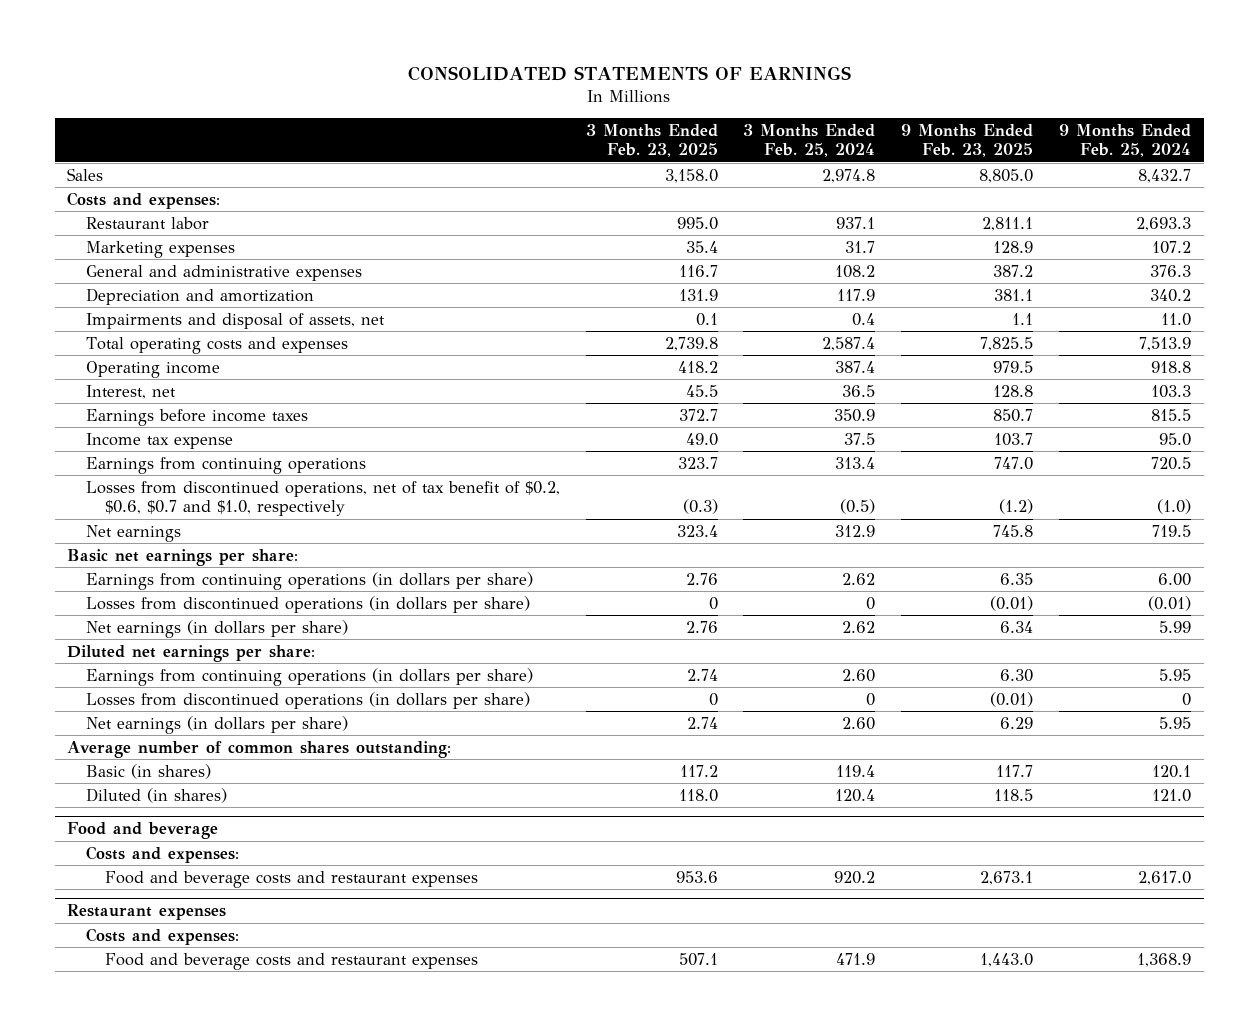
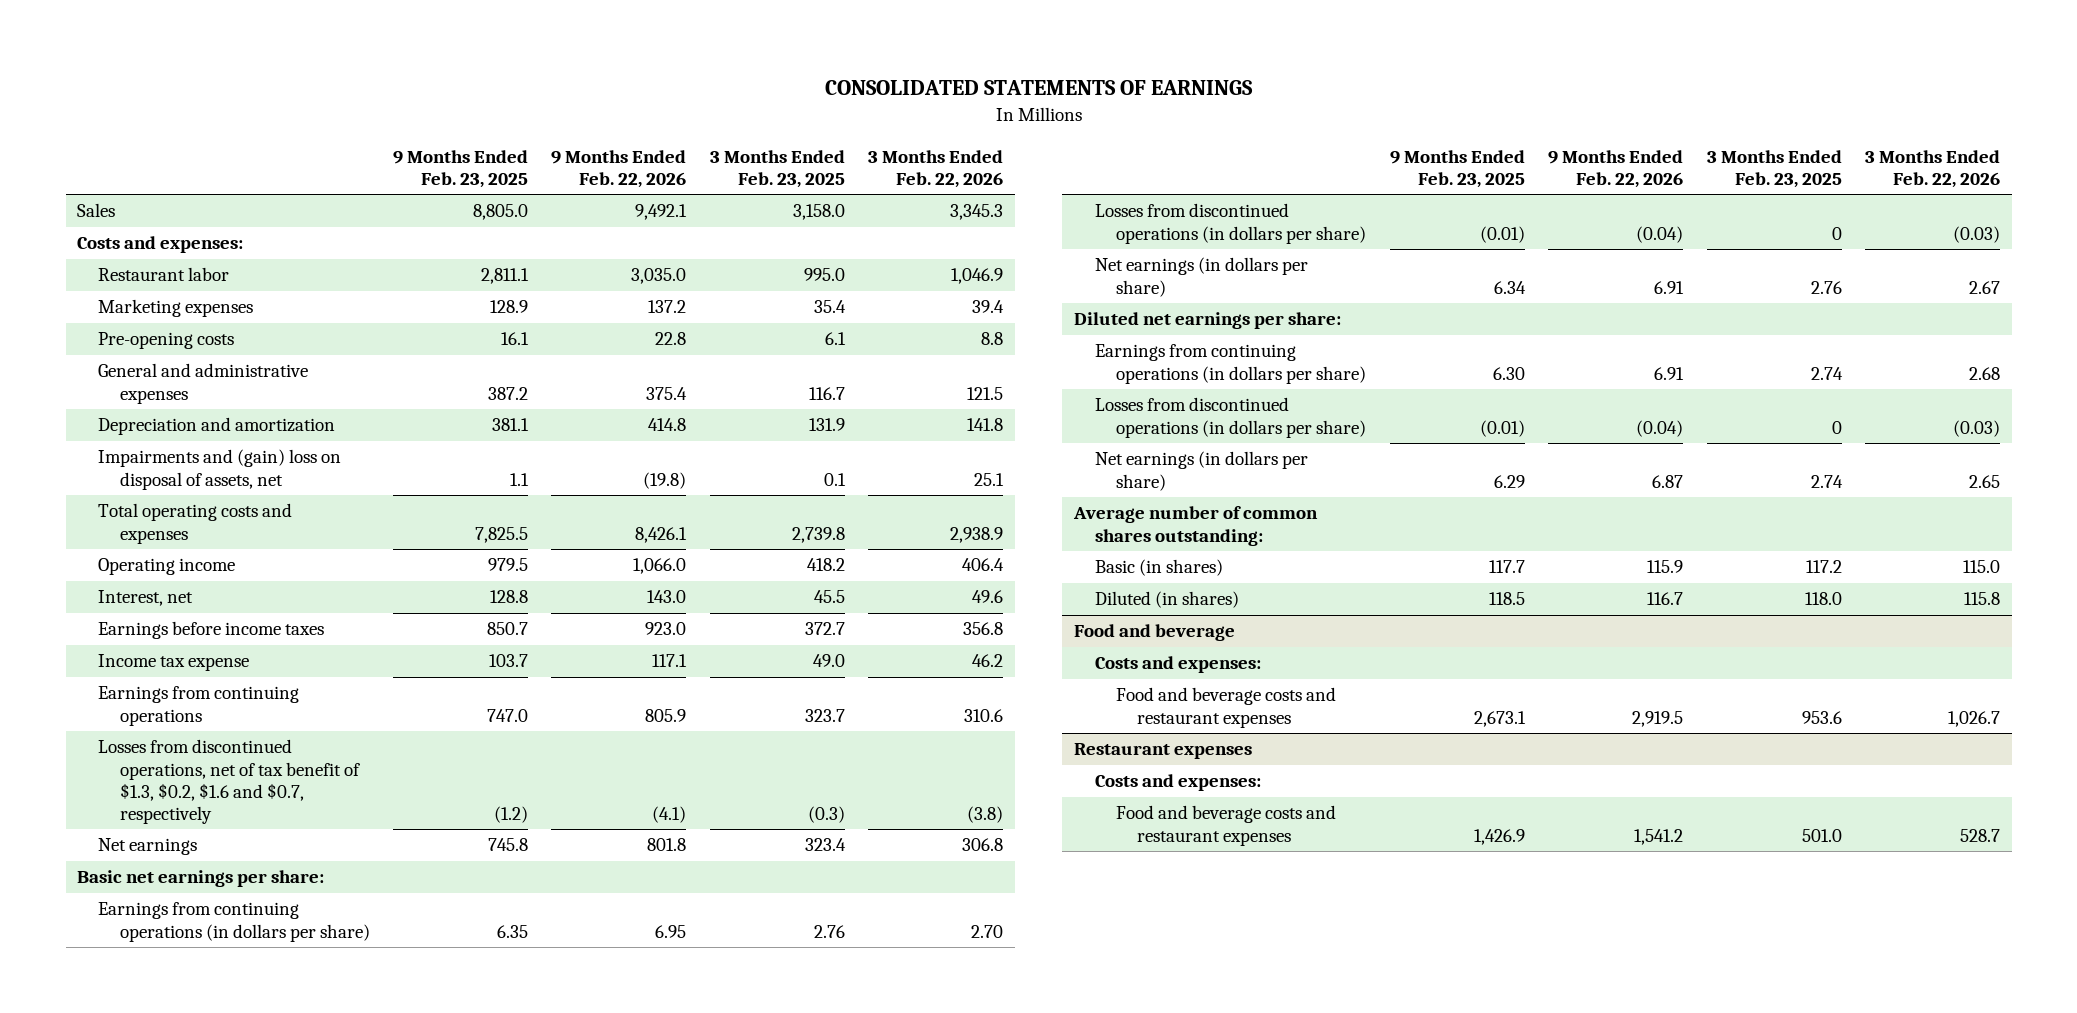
- | 3 Months Ended Feb. 23, 2025 | 3 Months Ended Feb. 25, 2024 | 9 Months Ended Feb. 23, 2025 | 9 Months Ended Feb. 25, 2024
+ | 9 Months Ended Feb. 23, 2025 | 9 Months Ended Feb. 22, 2026 | 3 Months Ended Feb. 23, 2025 | 3 Months Ended Feb. 22, 2026
+ Pre-opening costs | 16.1 | 22.8 | 6.1 | 8.8
- Impairments and disposal of assets, net | 0.1 | 0.4 | 1.1 | 11.0
+ Impairments and (gain) loss on disposal of assets, net | 1.1 | (19.8) | 0.1 | 25.1
- Losses from discontinued operations, net of tax benefit of $0.2, $0.6, $0.7 and $1.0, respectively | (0.3) | (0.5) | (1.2) | (1.0)
+ Losses from discontinued operations, net of tax benefit of $1.3, $0.2, $1.6 and $0.7, respectively | (1.2) | (4.1) | (0.3) | (3.8)
@ Restaurant expenses
- Food and beverage costs and restaurant expenses | 507.1 | 471.9 | 1,443.0 | 1,368.9
+ Food and beverage costs and restaurant expenses | 1,426.9 | 1,541.2 | 501.0 | 528.7

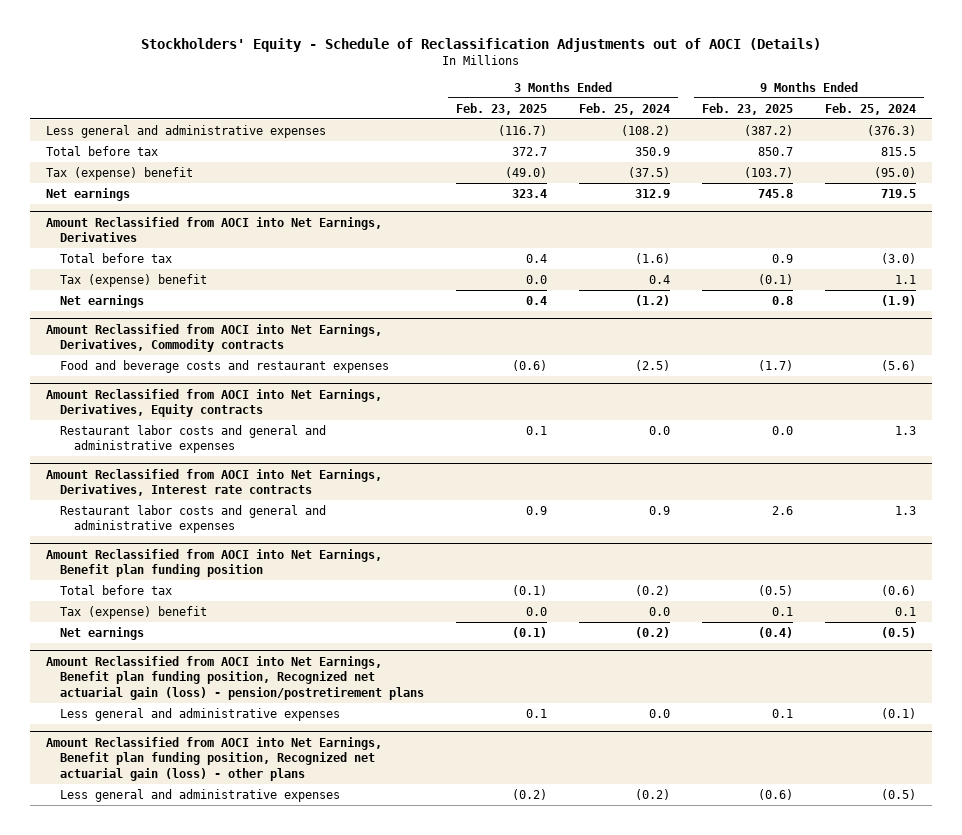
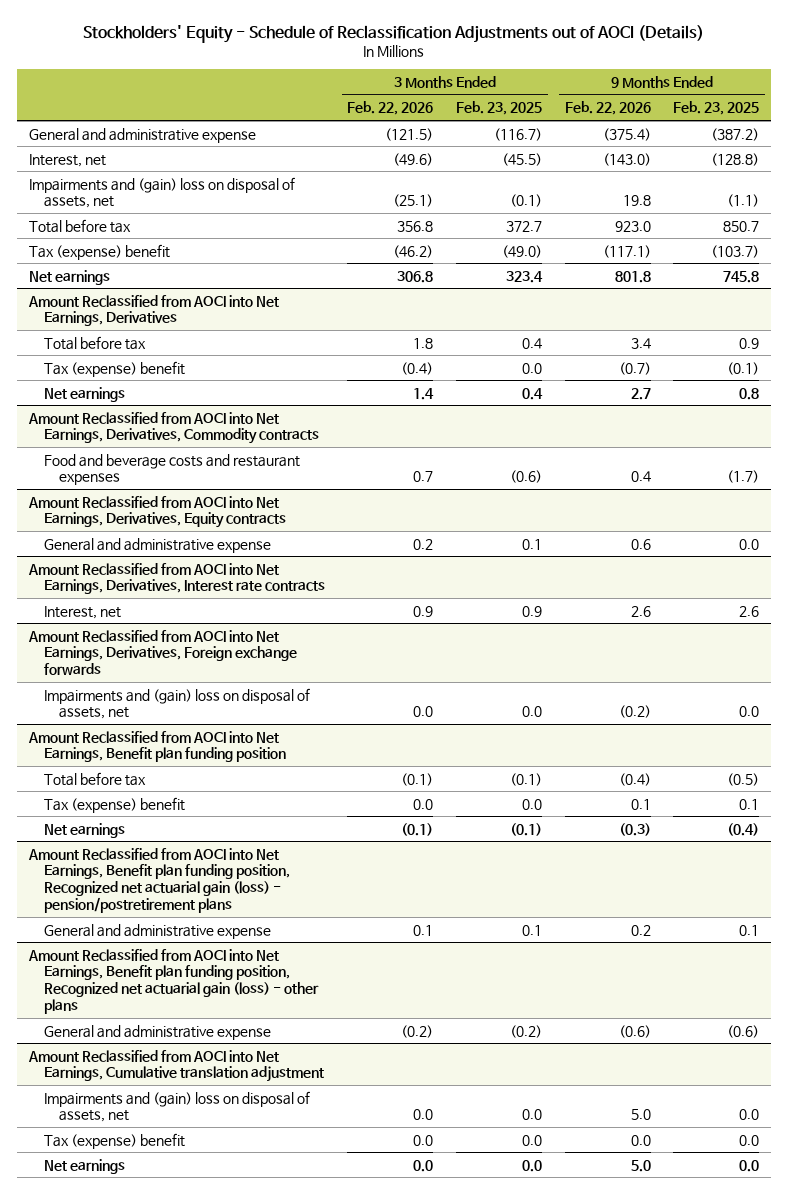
- | 3 Months Ended Feb. 23, 2025 | 3 Months Ended Feb. 25, 2024 | 9 Months Ended Feb. 23, 2025 | 9 Months Ended Feb. 25, 2024
+ | 3 Months Ended Feb. 22, 2026 | 3 Months Ended Feb. 23, 2025 | 9 Months Ended Feb. 22, 2026 | 9 Months Ended Feb. 23, 2025
- Less general and administrative expenses | (116.7) | (108.2) | (387.2) | (376.3)
+ General and administrative expense | (121.5) | (116.7) | (375.4) | (387.2)
+ Interest, net | (49.6) | (45.5) | (143.0) | (128.8)
+ Impairments and (gain) loss on disposal of assets, net | (25.1) | (0.1) | 19.8 | (1.1)
@ Amount Reclassified from AOCI into Net Earnings, Derivatives, Equity contracts
- Restaurant labor costs and general and administrative expenses | 0.1 | 0.0 | 0.0 | 1.3
+ General and administrative expense | 0.2 | 0.1 | 0.6 | 0.0
@ Amount Reclassified from AOCI into Net Earnings, Derivatives, Interest rate contracts
- Restaurant labor costs and general and administrative expenses | 0.9 | 0.9 | 2.6 | 1.3
+ Interest, net | 0.9 | 0.9 | 2.6 | 2.6
+ Amount Reclassified from AOCI into Net Earnings, Derivatives, Foreign exchange forwards
+ Impairments and (gain) loss on disposal of assets, net | 0.0 | 0.0 | (0.2) | 0.0
@ Amount Reclassified from AOCI into Net Earnings, Benefit plan funding position, Recognized net actuarial gain (loss) - pension/postretirement plans
- Less general and administrative expenses | 0.1 | 0.0 | 0.1 | (0.1)
+ General and administrative expense | 0.1 | 0.1 | 0.2 | 0.1
@ Amount Reclassified from AOCI into Net Earnings, Benefit plan funding position, Recognized net actuarial gain (loss) - other plans
- Less general and administrative expenses | (0.2) | (0.2) | (0.6) | (0.5)
+ General and administrative expense | (0.2) | (0.2) | (0.6) | (0.6)
+ Amount Reclassified from AOCI into Net Earnings, Cumulative translation adjustment
+ Impairments and (gain) loss on disposal of assets, net | 0.0 | 0.0 | 5.0 | 0.0
+ Tax (expense) benefit | 0.0 | 0.0 | 0.0 | 0.0
+ Net earnings | 0.0 | 0.0 | 5.0 | 0.0

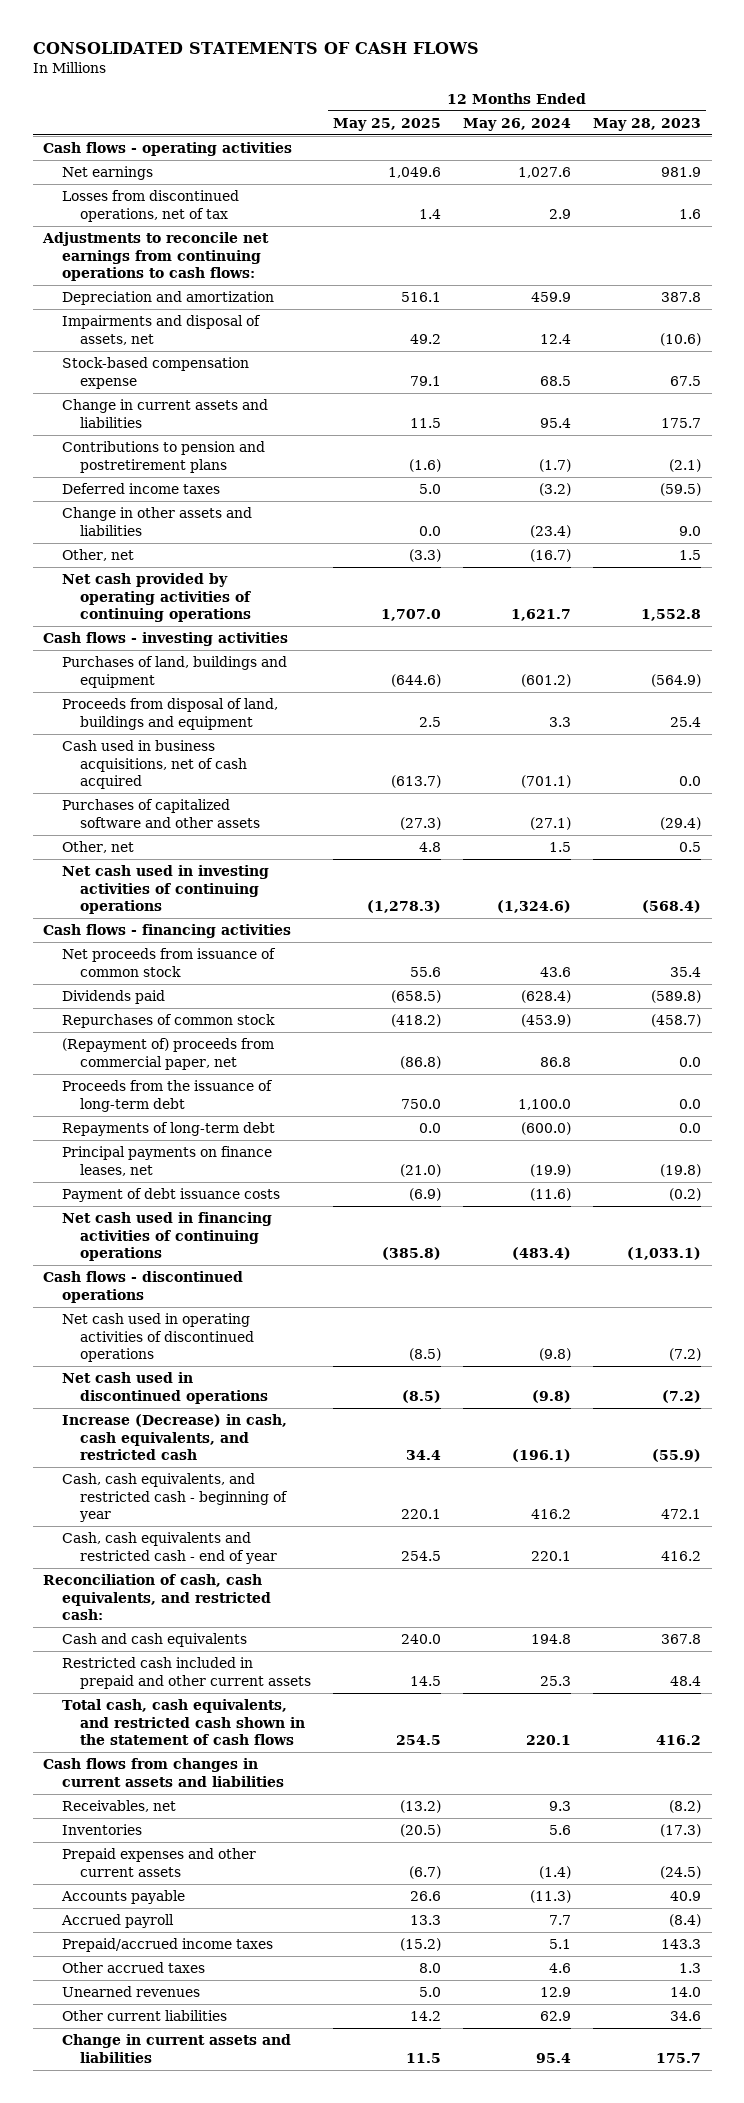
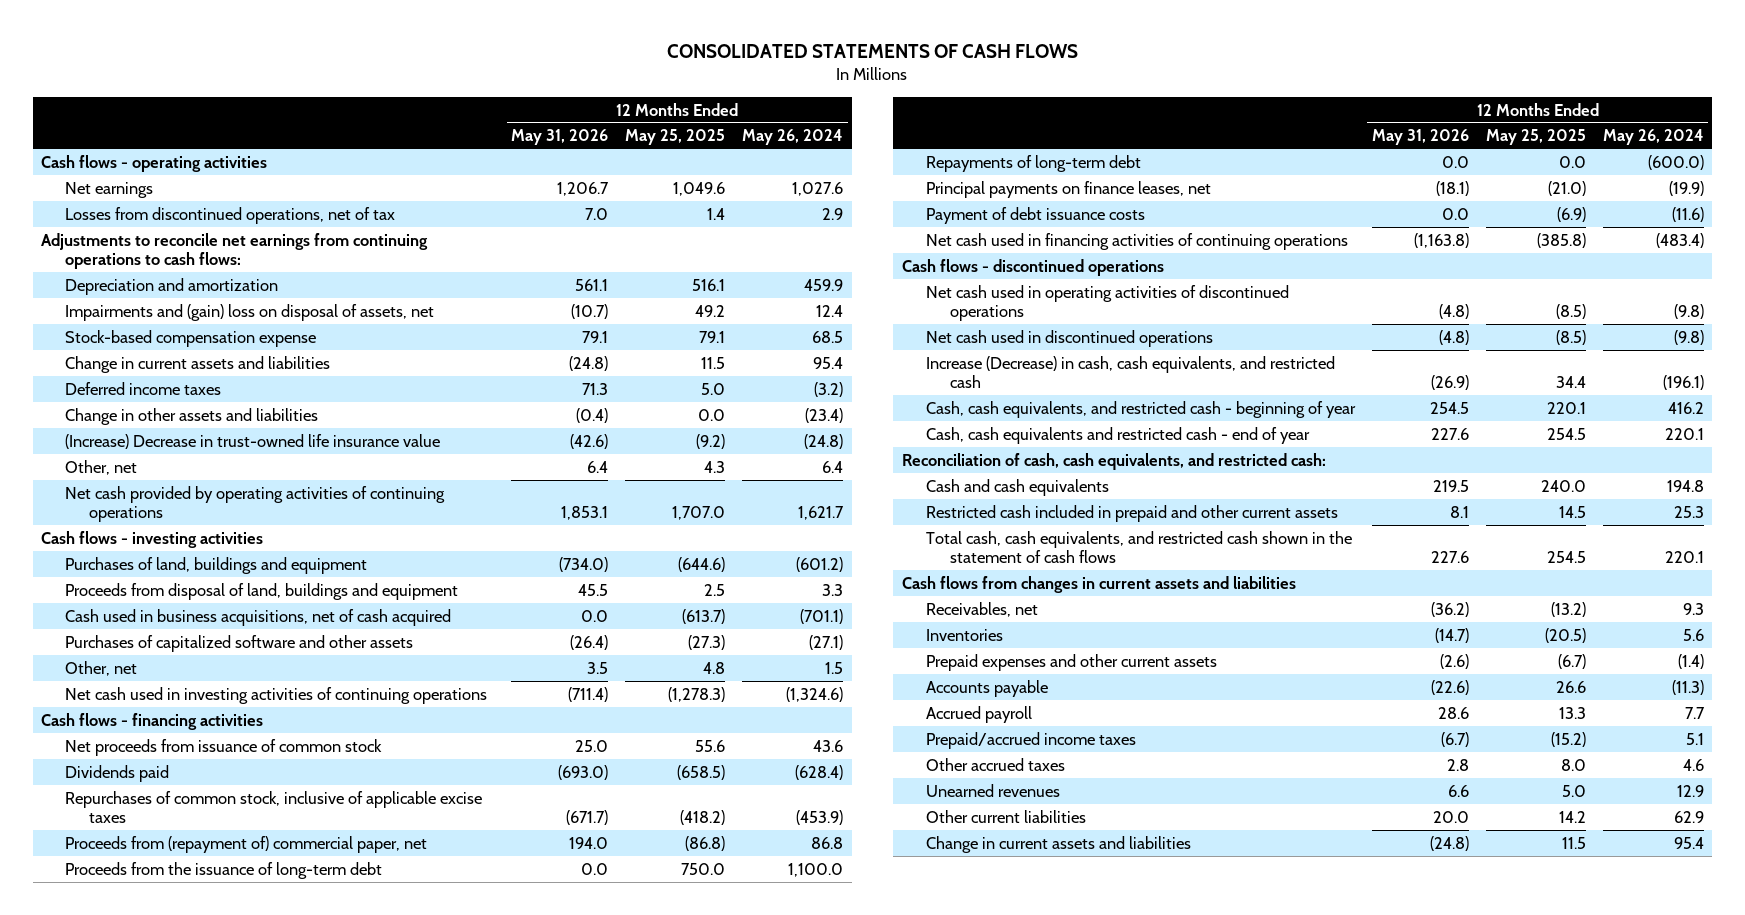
- | 12 Months Ended May 25, 2025 | 12 Months Ended May 26, 2024 | 12 Months Ended May 28, 2023
+ | 12 Months Ended May 31, 2026 | 12 Months Ended May 25, 2025 | 12 Months Ended May 26, 2024
- Impairments and disposal of assets, net | 49.2 | 12.4 | (10.6)
+ Impairments and (gain) loss on disposal of assets, net | (10.7) | 49.2 | 12.4
- Contributions to pension and postretirement plans | (1.6) | (1.7) | (2.1)
- Other, net | (3.3) | (16.7) | 1.5
+ (Increase) Decrease in trust-owned life insurance value | (42.6) | (9.2) | (24.8)
+ Other, net | 6.4 | 4.3 | 6.4
- Repurchases of common stock | (418.2) | (453.9) | (458.7)
- (Repayment of) proceeds from commercial paper, net | (86.8) | 86.8 | 0.0
+ Repurchases of common stock, inclusive of applicable excise taxes | (671.7) | (418.2) | (453.9)
+ Proceeds from (repayment of) commercial paper, net | 194.0 | (86.8) | 86.8

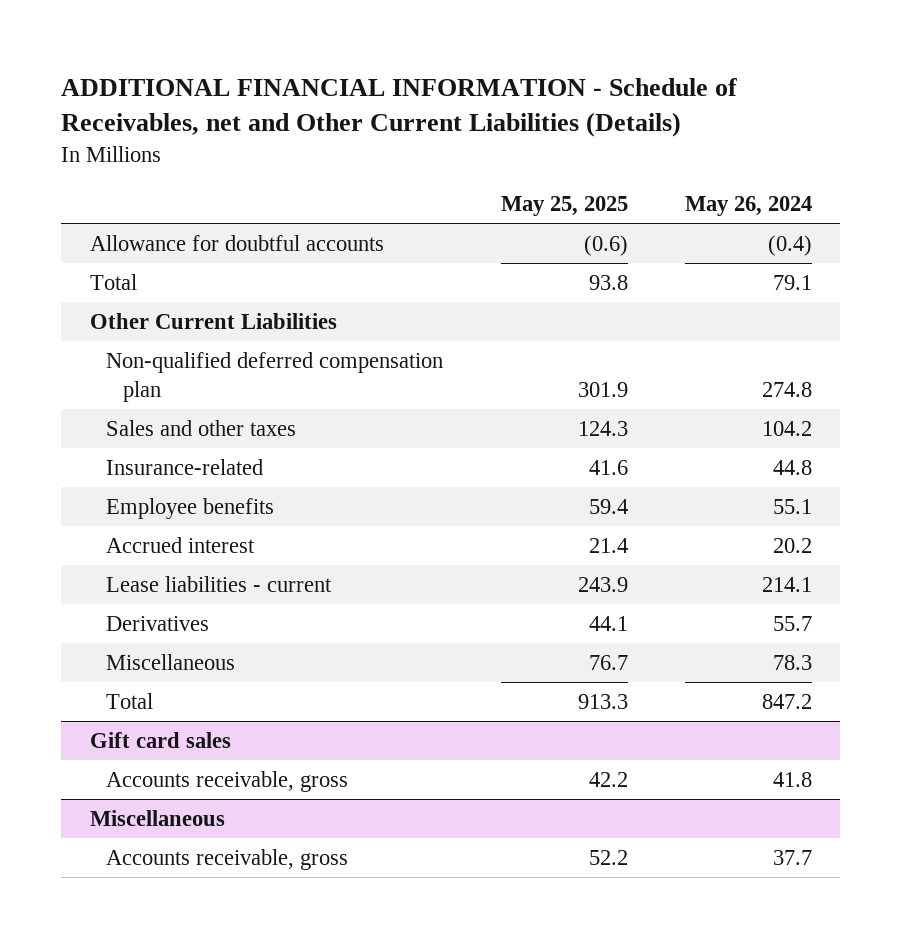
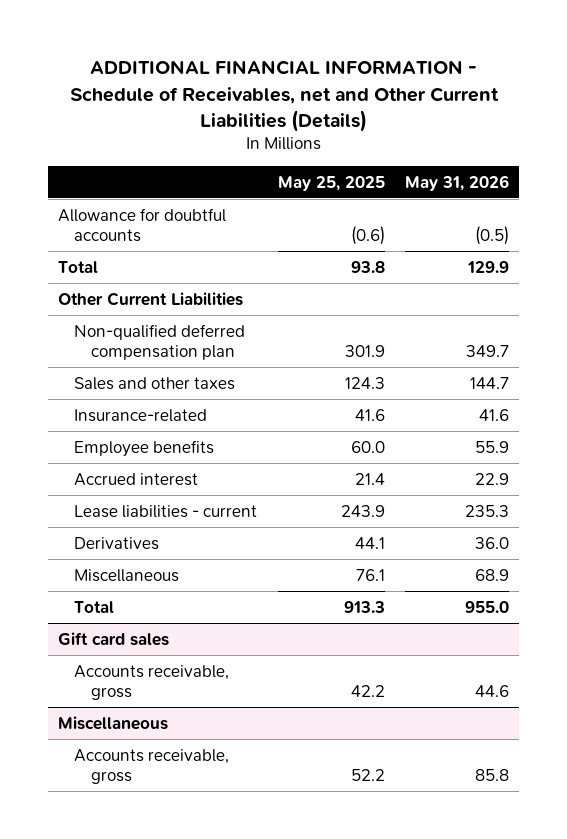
- | May 25, 2025 | May 26, 2024
+ | May 25, 2025 | May 31, 2026
- Employee benefits | 59.4 | 55.1
+ Employee benefits | 60.0 | 55.9
- Miscellaneous | 76.7 | 78.3
+ Miscellaneous | 76.1 | 68.9

